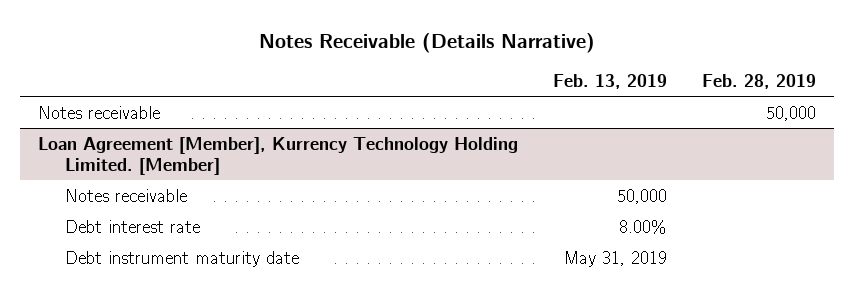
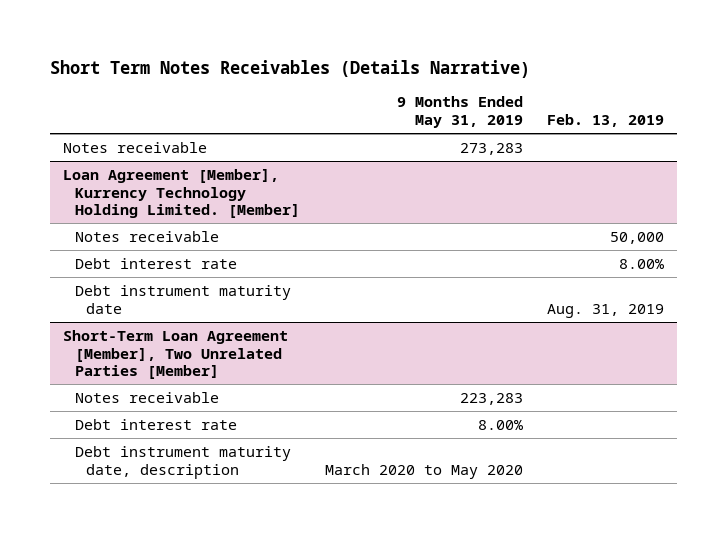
- Notes Receivable (Details Narrative)
+ Short Term Notes Receivables (Details Narrative)
- | Feb. 13, 2019 | Feb. 28, 2019
+ | 9 Months Ended May 31, 2019 | Feb. 13, 2019
@ Loan Agreement [Member], Kurrency Technology Holding Limited. [Member]
- Debt instrument maturity date | May 31, 2019 |
+ Debt instrument maturity date | | Aug. 31, 2019
+ Short-Term Loan Agreement [Member], Two Unrelated Parties [Member]
+ Notes receivable | 223,283 |
+ Debt interest rate | 8.00% |
+ Debt instrument maturity date, description | March 2020 to May 2020 |

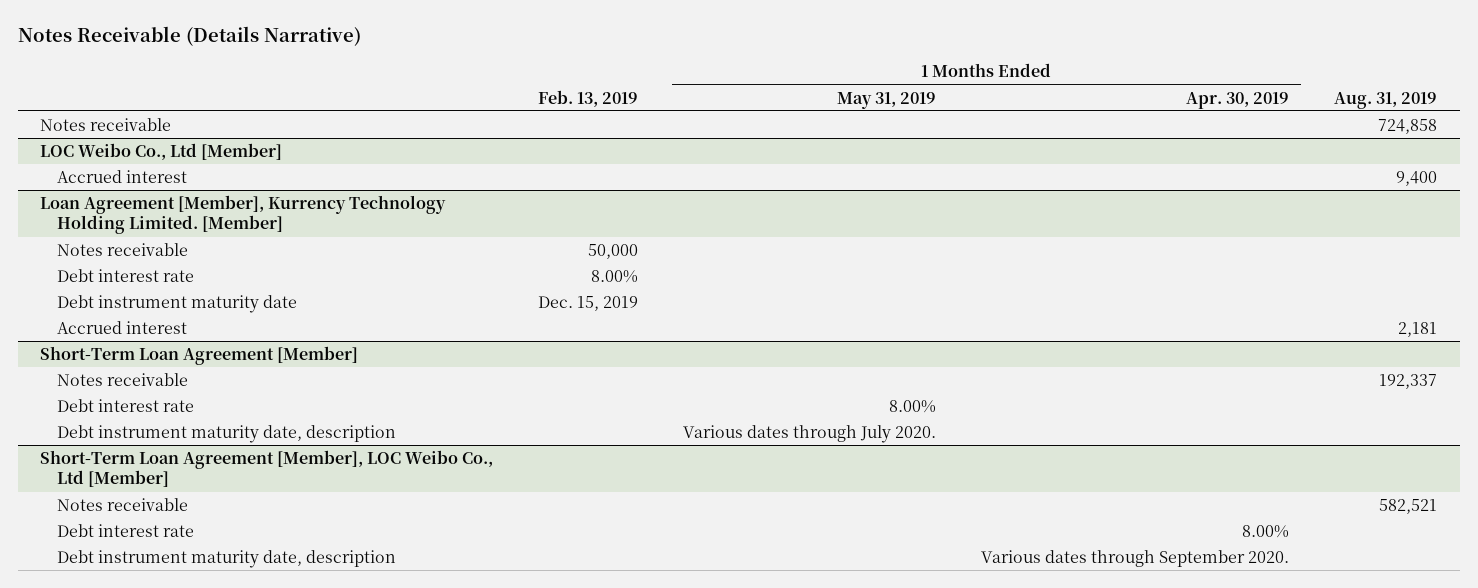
- Short Term Notes Receivables (Details Narrative)
+ Notes Receivable (Details Narrative)
- | 9 Months Ended May 31, 2019 | Feb. 13, 2019
+ | Feb. 13, 2019 | 1 Months Ended May 31, 2019 | 1 Months Ended Apr. 30, 2019 | Aug. 31, 2019
+ LOC Weibo Co., Ltd [Member]
+ Accrued interest | | | | 9,400
@ Loan Agreement [Member], Kurrency Technology Holding Limited. [Member]
- Debt instrument maturity date | | Aug. 31, 2019
- Short-Term Loan Agreement [Member], Two Unrelated Parties [Member]
@ Loan Agreement [Member], Kurrency Technology Holding Limited. [Member]
+ Debt instrument maturity date | Dec. 15, 2019 | | |
+ Accrued interest | | | | 2,181
+ Short-Term Loan Agreement [Member]
+ Short-Term Loan Agreement [Member], LOC Weibo Co., Ltd [Member]
+ Notes receivable | | | | 582,521
+ Debt interest rate | | | 8.00% |
+ Debt instrument maturity date, description | | | Various dates through September 2020. |

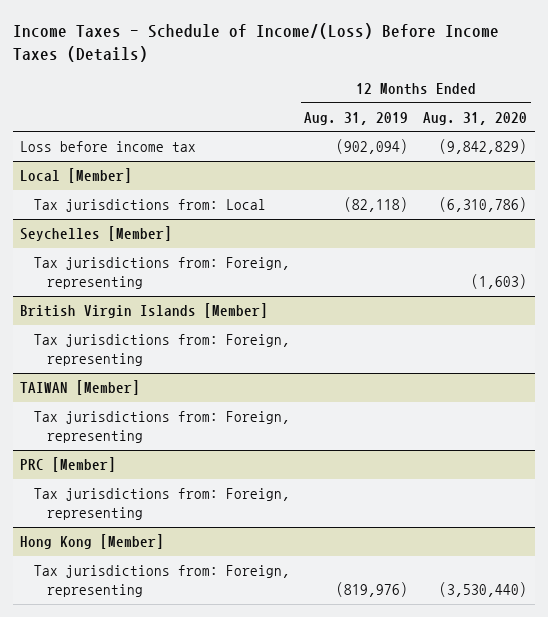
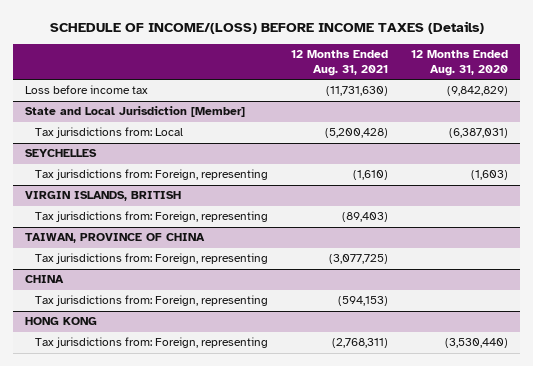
- Income Taxes - Schedule of Income/(Loss) Before Income Taxes (Details)
+ SCHEDULE OF INCOME/(LOSS) BEFORE INCOME TAXES (Details)
- | 12 Months Ended Aug. 31, 2019 | 12 Months Ended Aug. 31, 2020
+ | 12 Months Ended Aug. 31, 2021 | 12 Months Ended Aug. 31, 2020
- Local [Member]
- Tax jurisdictions from: Local | (82,118) | (6,310,786)
- Seychelles [Member]
+ State and Local Jurisdiction [Member]
+ Tax jurisdictions from: Local | (5,200,428) | (6,387,031)
+ SEYCHELLES
- British Virgin Islands [Member]
+ VIRGIN ISLANDS, BRITISH
- TAIWAN [Member]
+ TAIWAN, PROVINCE OF CHINA
- PRC [Member]
+ CHINA
- Hong Kong [Member]
+ HONG KONG

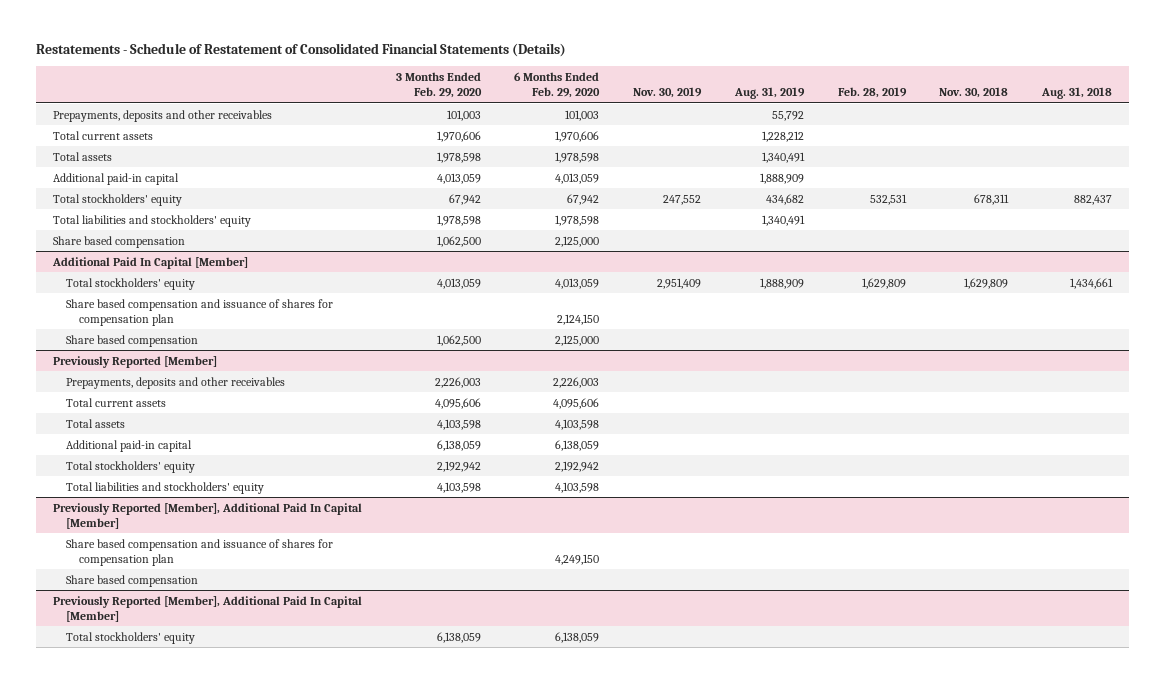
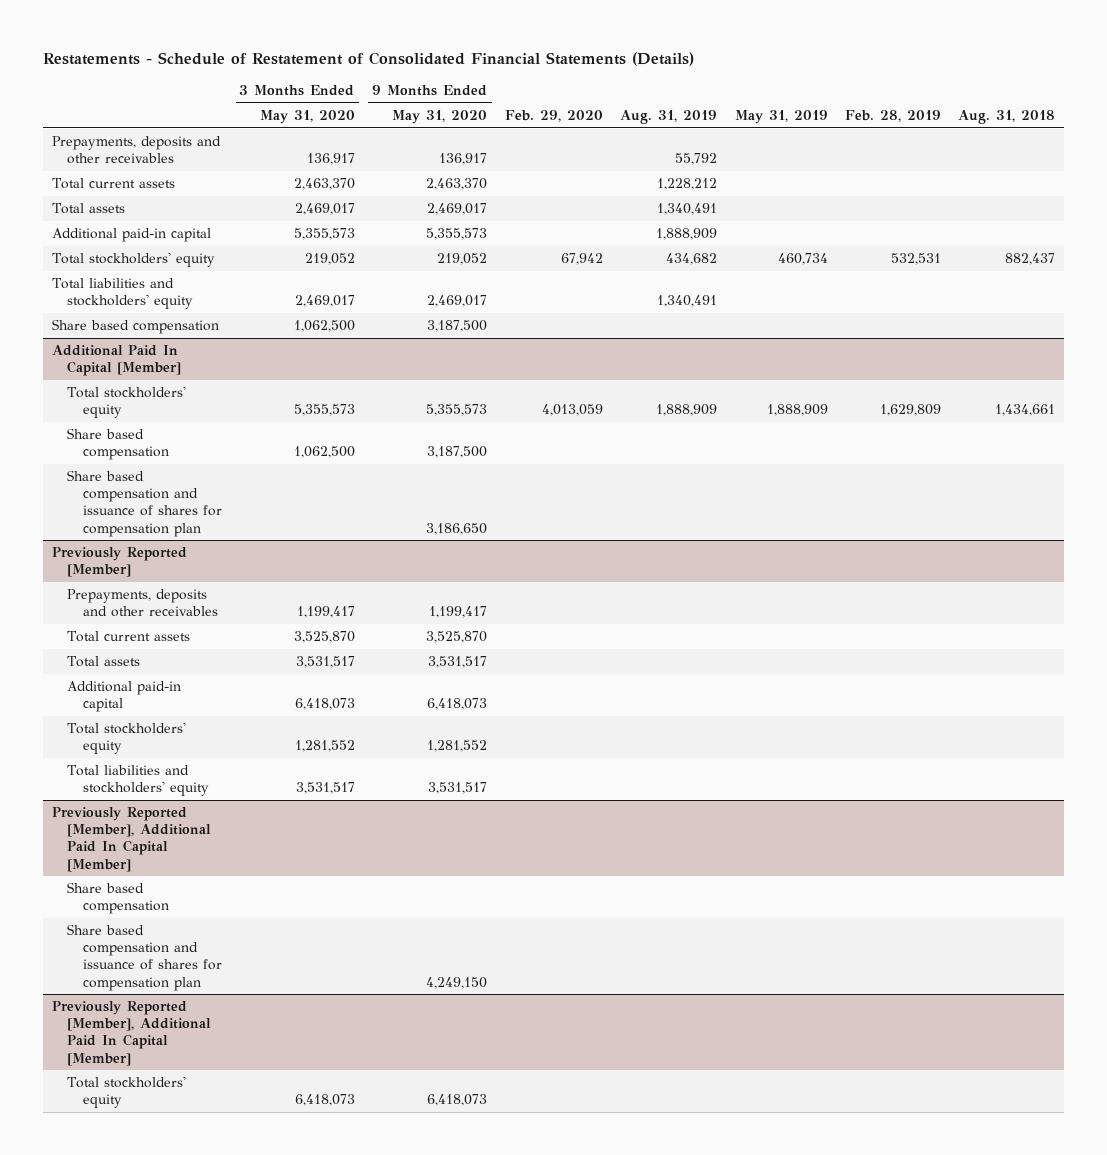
- | 3 Months Ended Feb. 29, 2020 | 6 Months Ended Feb. 29, 2020 | Nov. 30, 2019 | Aug. 31, 2019 | Feb. 28, 2019 | Nov. 30, 2018 | Aug. 31, 2018
+ | 3 Months Ended May 31, 2020 | 9 Months Ended May 31, 2020 | Feb. 29, 2020 | Aug. 31, 2019 | May 31, 2019 | Feb. 28, 2019 | Aug. 31, 2018
@ Additional Paid In Capital [Member]
moved down: Share based compensation and issuance of shares for compensation plan | | 3,186,650 | | | | |
@ Previously Reported [Member], Additional Paid In Capital [Member]
moved down: Share based compensation and issuance of shares for compensation plan | | 4,249,150 | | | | |

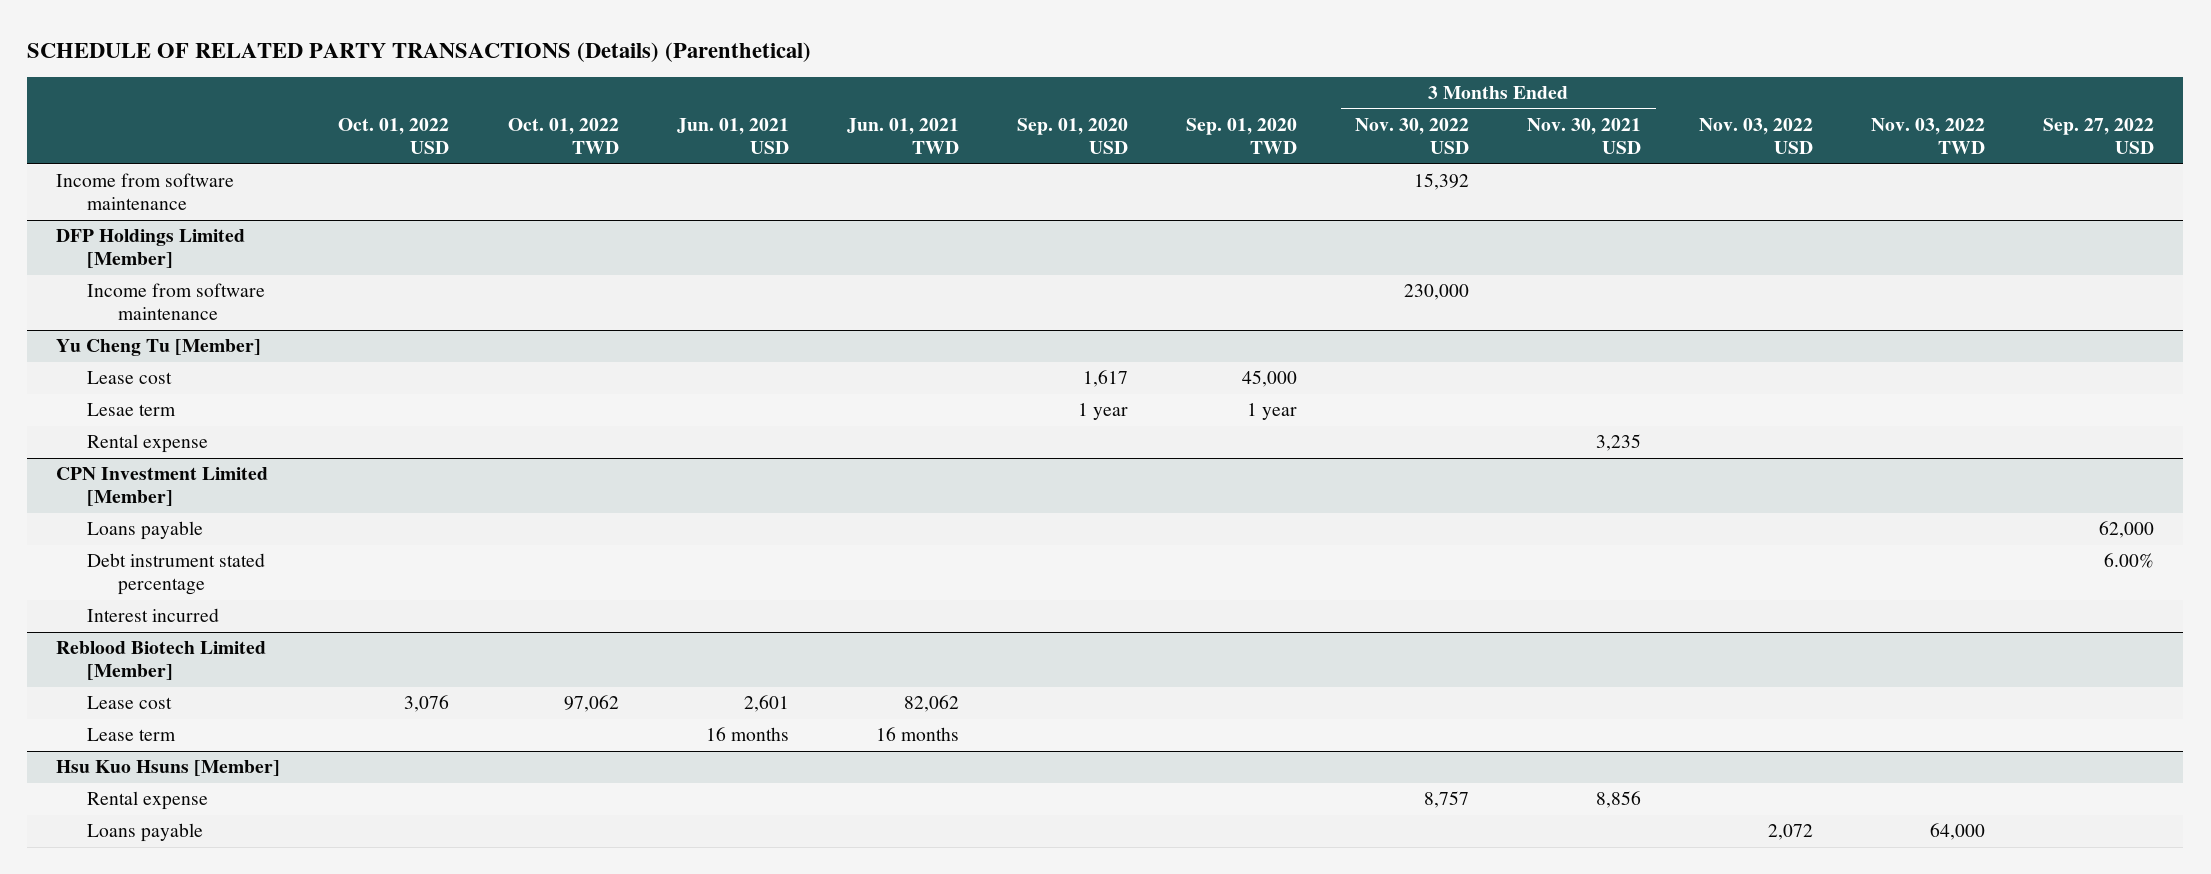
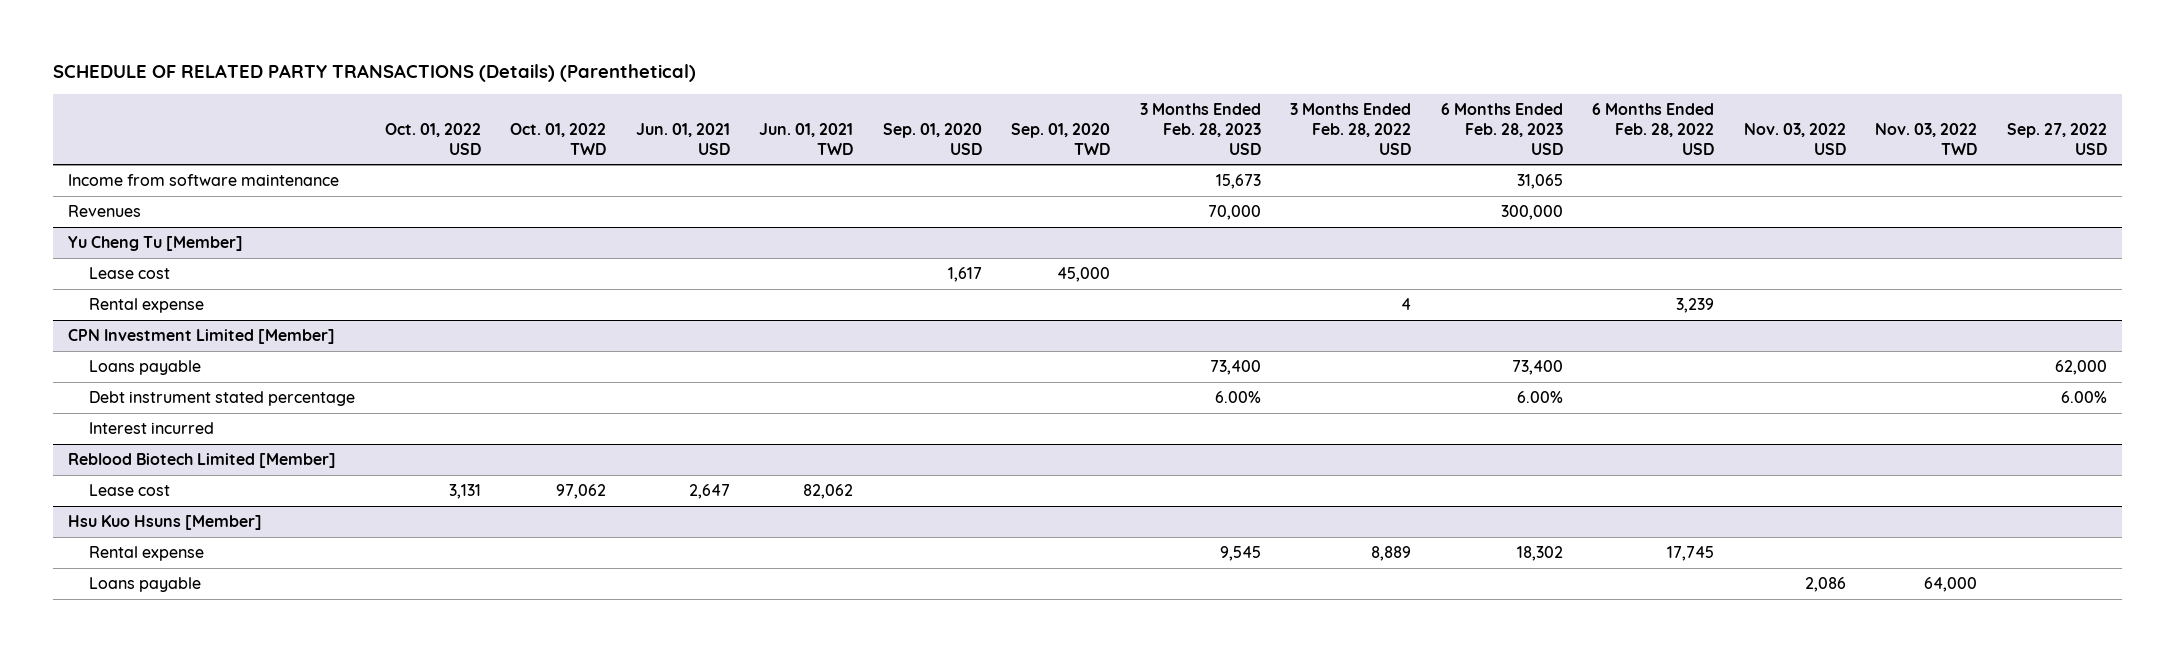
- | Oct. 01, 2022 USD | Oct. 01, 2022 TWD | Jun. 01, 2021 USD | Jun. 01, 2021 TWD | Sep. 01, 2020 USD | Sep. 01, 2020 TWD | 3 Months Ended Nov. 30, 2022 USD | 3 Months Ended Nov. 30, 2021 USD | Nov. 03, 2022 USD | Nov. 03, 2022 TWD | Sep. 27, 2022 USD
+ | Oct. 01, 2022 USD | Oct. 01, 2022 TWD | Jun. 01, 2021 USD | Jun. 01, 2021 TWD | Sep. 01, 2020 USD | Sep. 01, 2020 TWD | 3 Months Ended Feb. 28, 2023 USD | 3 Months Ended Feb. 28, 2022 USD | 6 Months Ended Feb. 28, 2023 USD | 6 Months Ended Feb. 28, 2022 USD | Nov. 03, 2022 USD | Nov. 03, 2022 TWD | Sep. 27, 2022 USD
- DFP Holdings Limited [Member]
- Income from software maintenance | | | | | | | 230,000 | | | |
+ Revenues | | | | | | | 70,000 | | 300,000 | | | |
@ Yu Cheng Tu [Member]
- Lesae term | | | | | 1 year | 1 year | | | | |
@ Reblood Biotech Limited [Member]
- Lease cost | 3,076 | 97,062 | 2,601 | 82,062 | | | | | | |
- Lease term | | | 16 months | 16 months | | | | | | |
+ Lease cost | 3,131 | 97,062 | 2,647 | 82,062 | | | | | | | | |
@ Hsu Kuo Hsuns [Member]
- Loans payable | | | | | | | | | 2,072 | 64,000 |
+ Loans payable | | | | | | | | | | | 2,086 | 64,000 |

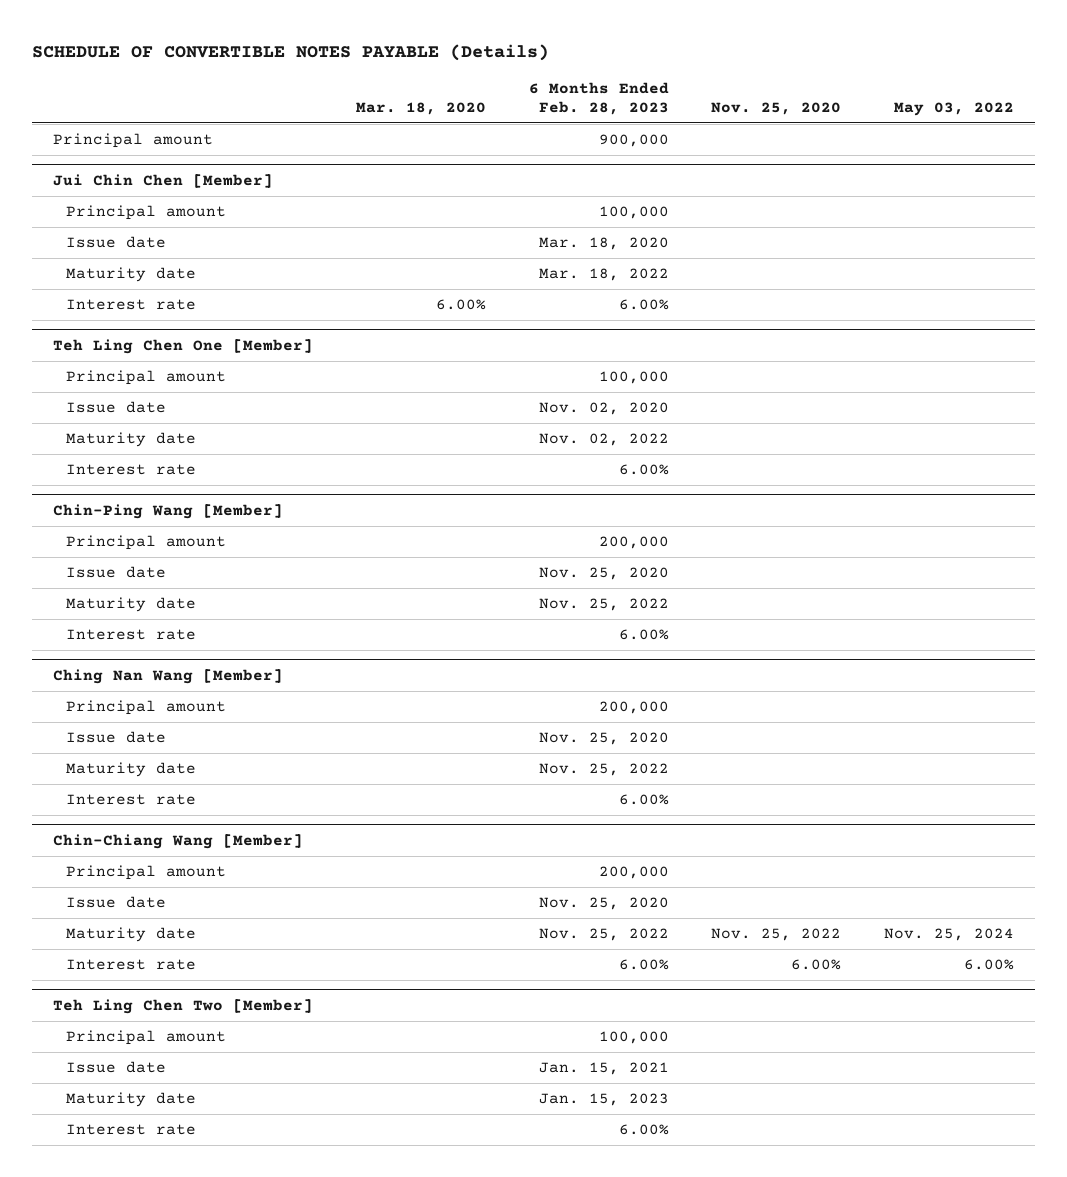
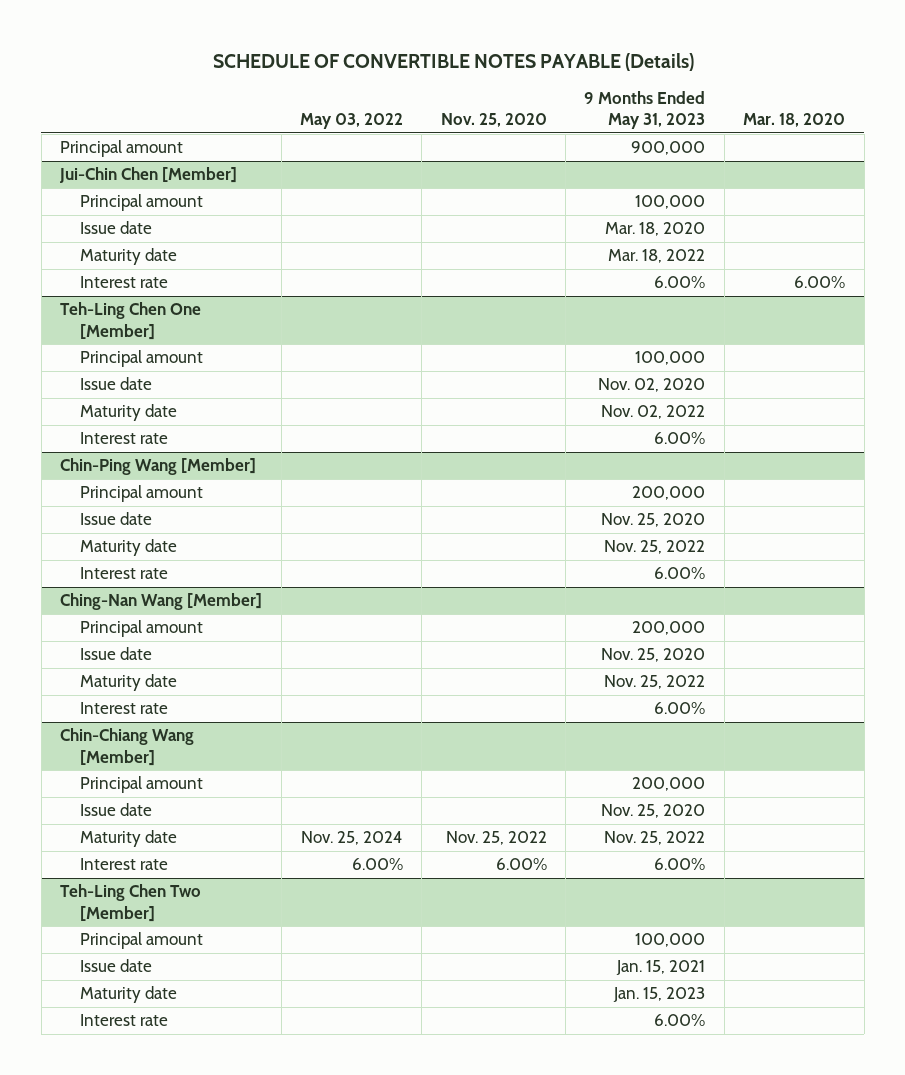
- | Mar. 18, 2020 | 6 Months Ended Feb. 28, 2023 | Nov. 25, 2020 | May 03, 2022
+ | May 03, 2022 | Nov. 25, 2020 | 9 Months Ended May 31, 2023 | Mar. 18, 2020
- Jui Chin Chen [Member]
+ Jui-Chin Chen [Member]
- Teh Ling Chen One [Member]
+ Teh-Ling Chen One [Member]
- Ching Nan Wang [Member]
+ Ching-Nan Wang [Member]
- Teh Ling Chen Two [Member]
+ Teh-Ling Chen Two [Member]

